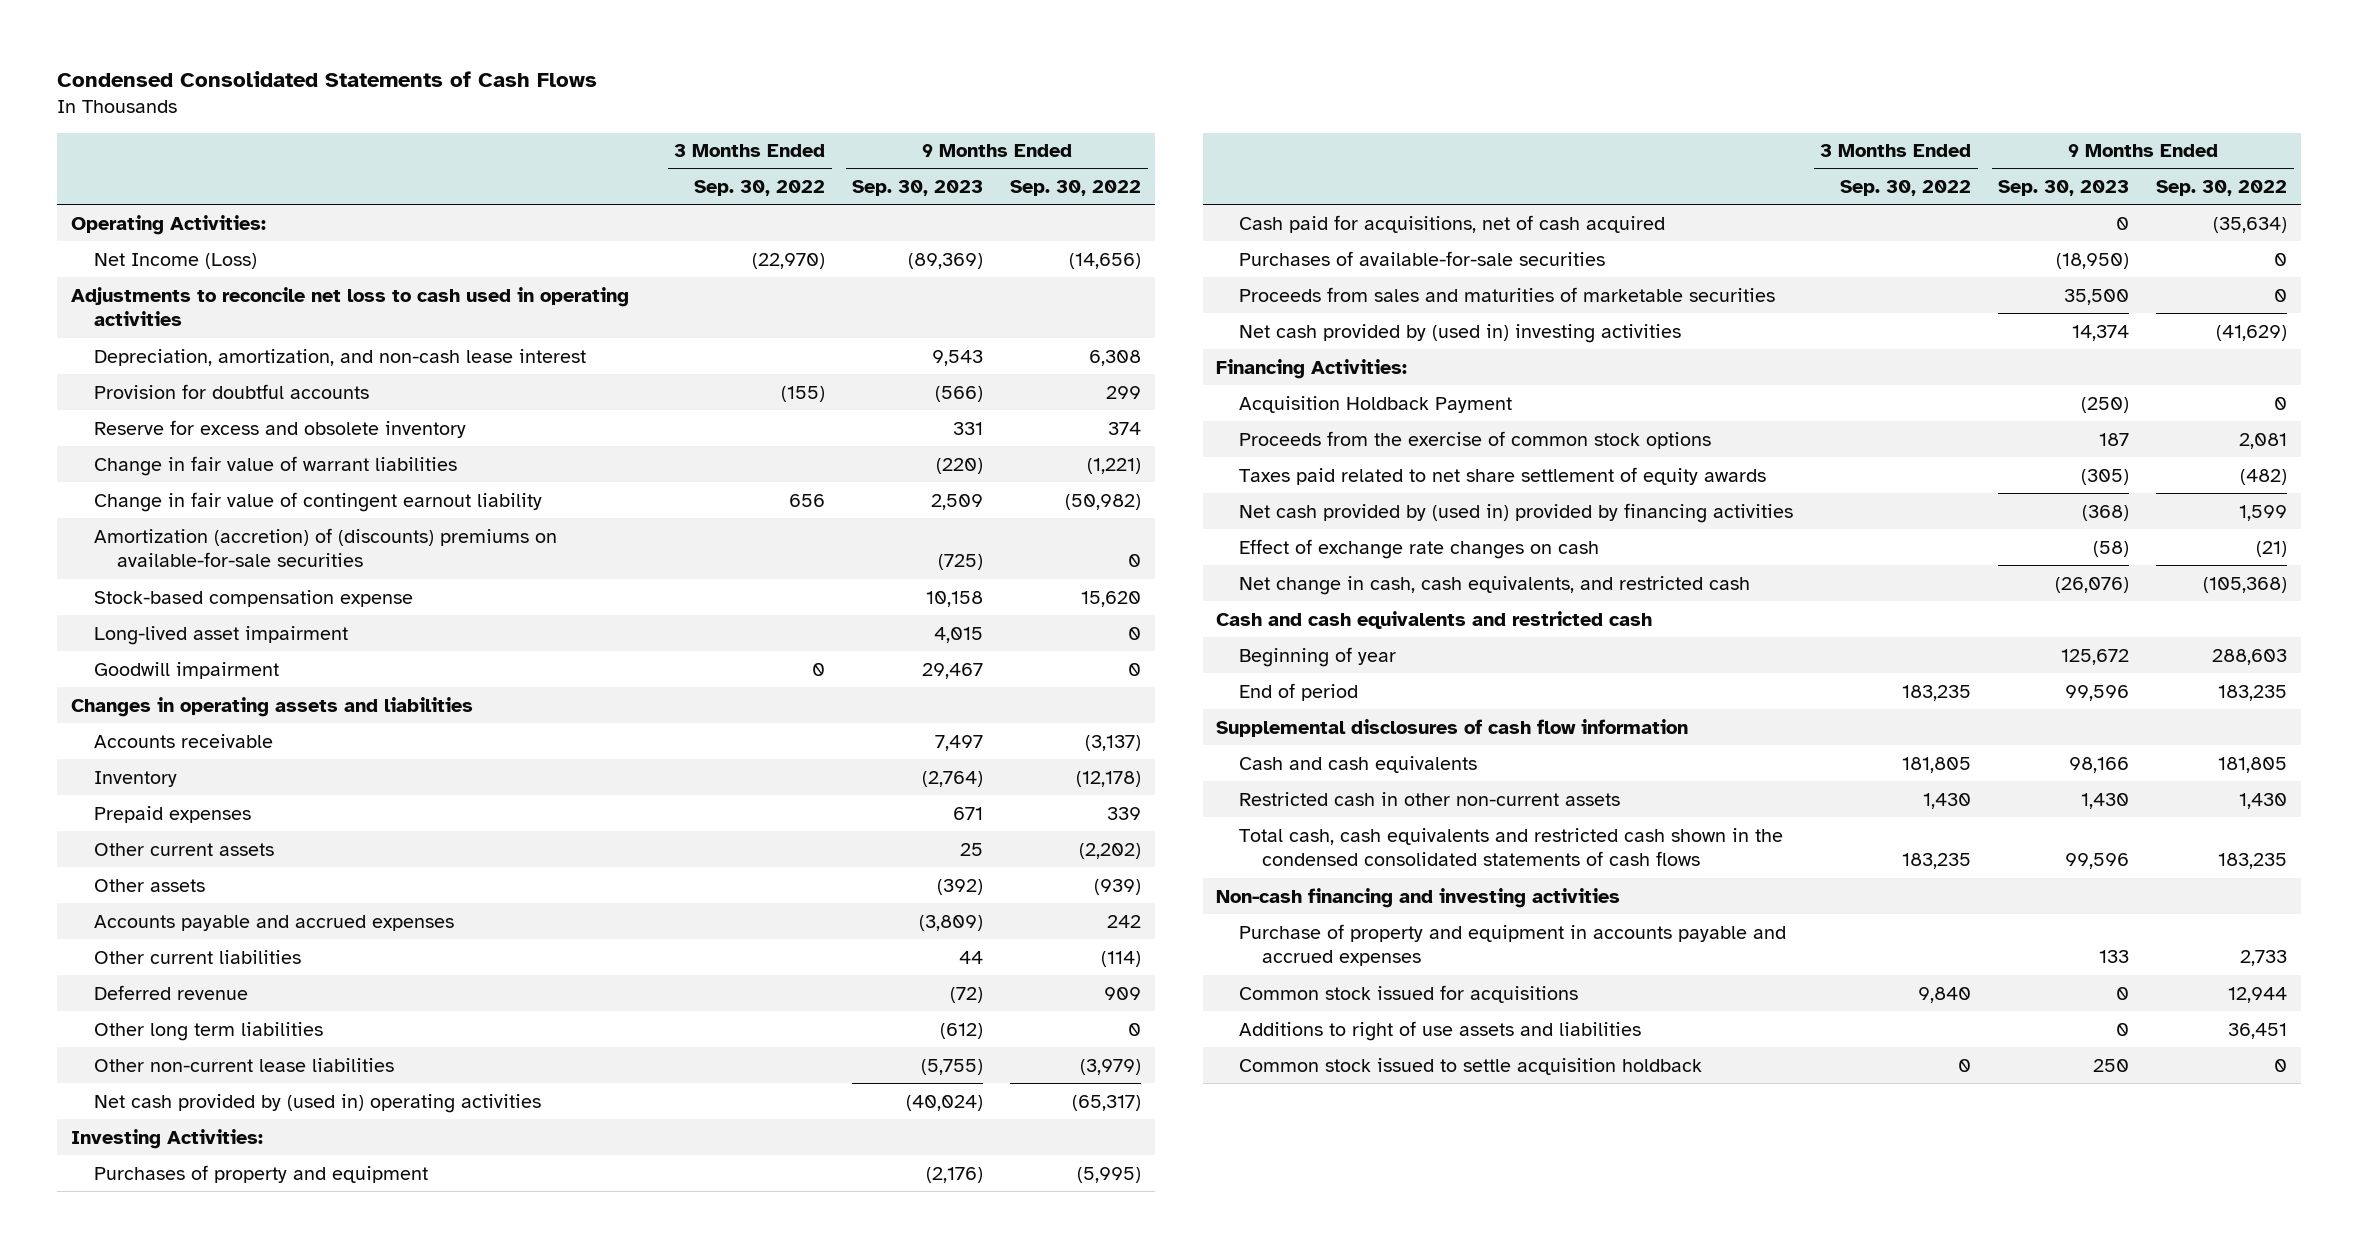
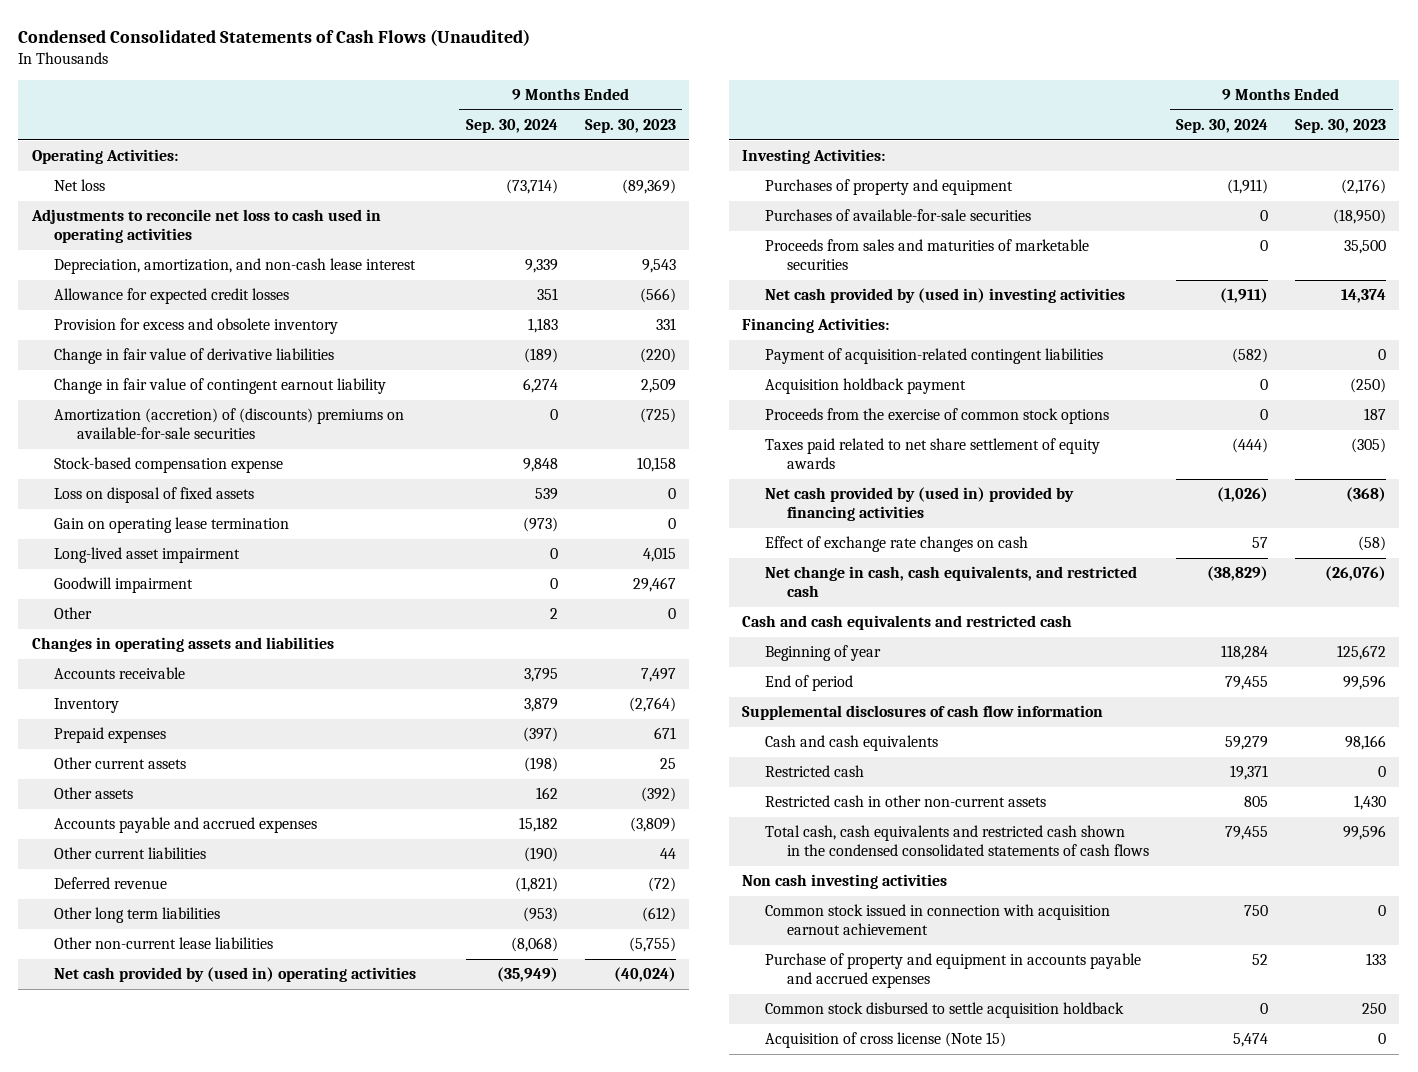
- Condensed Consolidated Statements of Cash Flows
+ Condensed Consolidated Statements of Cash Flows (Unaudited)
- | 3 Months Ended Sep. 30, 2022 | 9 Months Ended Sep. 30, 2023 | 9 Months Ended Sep. 30, 2022
+ | 9 Months Ended Sep. 30, 2024 | 9 Months Ended Sep. 30, 2023
- Net Income (Loss) | (22,970) | (89,369) | (14,656)
+ Net loss | (73,714) | (89,369)
- Provision for doubtful accounts | (155) | (566) | 299
- Reserve for excess and obsolete inventory | | 331 | 374
- Change in fair value of warrant liabilities | | (220) | (1,221)
+ Allowance for expected credit losses | 351 | (566)
+ Provision for excess and obsolete inventory | 1,183 | 331
+ Change in fair value of derivative liabilities | (189) | (220)
+ Loss on disposal of fixed assets | 539 | 0
+ Gain on operating lease termination | (973) | 0
+ Other | 2 | 0
- Cash paid for acquisitions, net of cash acquired | | 0 | (35,634)
- Acquisition Holdback Payment | | (250) | 0
+ Payment of acquisition-related contingent liabilities | (582) | 0
+ Acquisition holdback payment | 0 | (250)
+ Restricted cash | 19,371 | 0
- Non-cash financing and investing activities
+ Non cash investing activities
+ Common stock issued in connection with acquisition earnout achievement | 750 | 0
- Common stock issued for acquisitions | 9,840 | 0 | 12,944
- Additions to right of use assets and liabilities | | 0 | 36,451
- Common stock issued to settle acquisition holdback | 0 | 250 | 0
+ Common stock disbursed to settle acquisition holdback | 0 | 250
+ Acquisition of cross license (Note 15) | 5,474 | 0

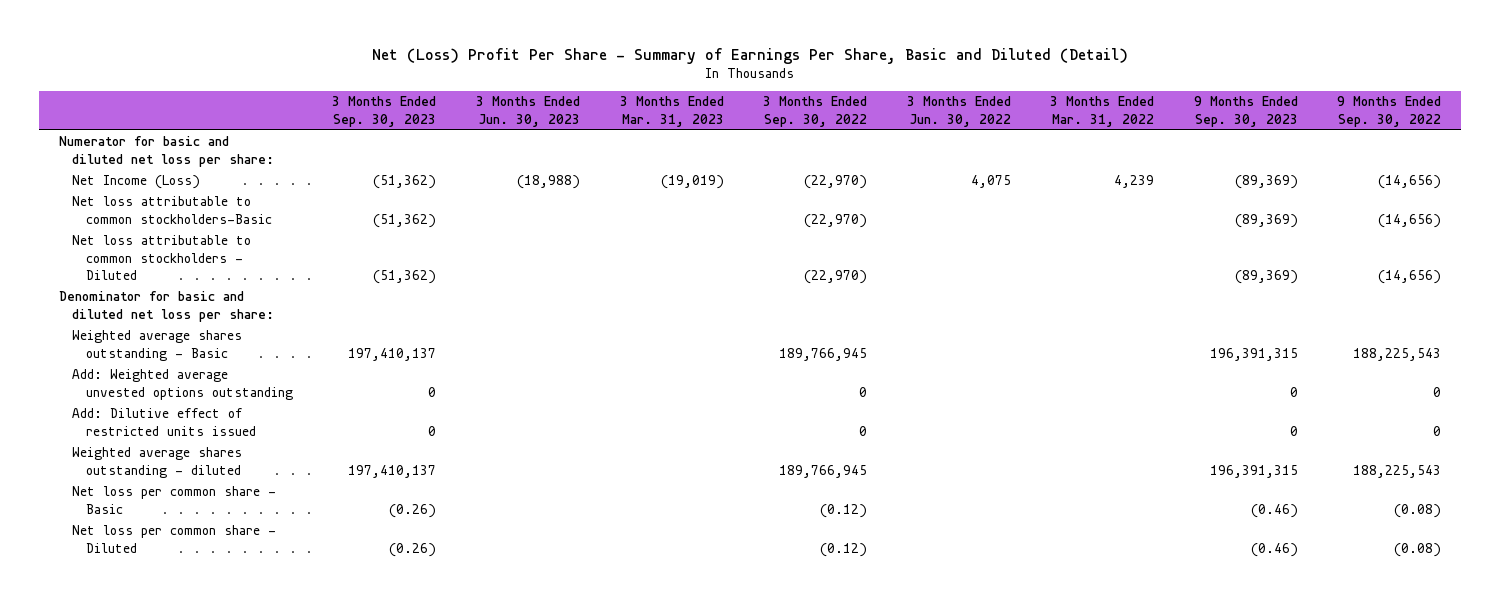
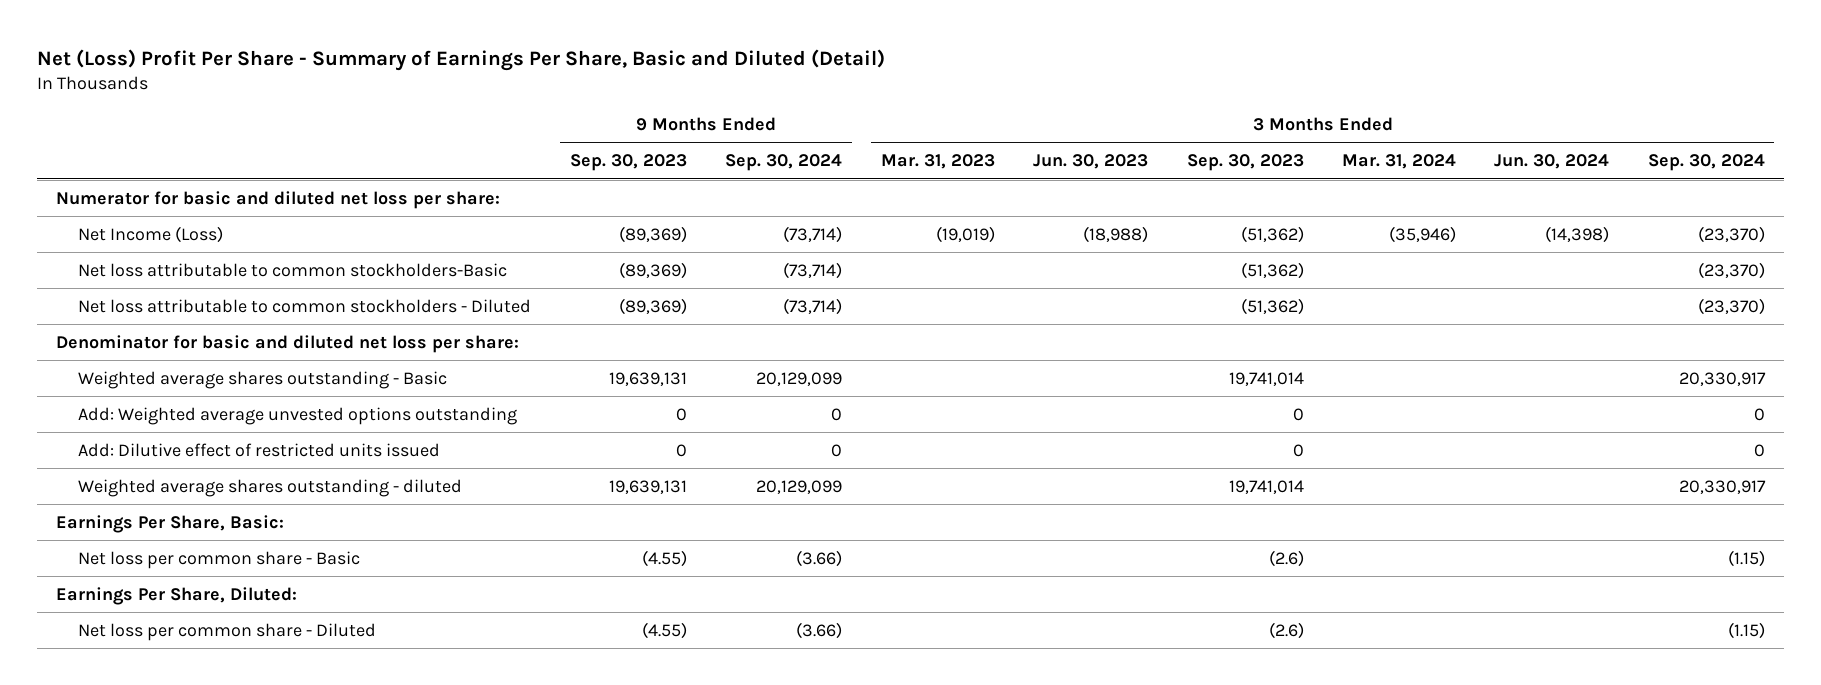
- | 3 Months Ended Sep. 30, 2023 | 3 Months Ended Jun. 30, 2023 | 3 Months Ended Mar. 31, 2023 | 3 Months Ended Sep. 30, 2022 | 3 Months Ended Jun. 30, 2022 | 3 Months Ended Mar. 31, 2022 | 9 Months Ended Sep. 30, 2023 | 9 Months Ended Sep. 30, 2022
+ | 9 Months Ended Sep. 30, 2023 | 9 Months Ended Sep. 30, 2024 | 3 Months Ended Mar. 31, 2023 | 3 Months Ended Jun. 30, 2023 | 3 Months Ended Sep. 30, 2023 | 3 Months Ended Mar. 31, 2024 | 3 Months Ended Jun. 30, 2024 | 3 Months Ended Sep. 30, 2024
- Weighted average shares outstanding - Basic | 197,410,137 | | | 189,766,945 | | | 196,391,315 | 188,225,543
+ Weighted average shares outstanding - Basic | 19,639,131 | 20,129,099 | | | 19,741,014 | | | 20,330,917
- Weighted average shares outstanding - diluted | 197,410,137 | | | 189,766,945 | | | 196,391,315 | 188,225,543
- Net loss per common share - Basic | (0.26) | | | (0.12) | | | (0.46) | (0.08)
- Net loss per common share - Diluted | (0.26) | | | (0.12) | | | (0.46) | (0.08)
+ Weighted average shares outstanding - diluted | 19,639,131 | 20,129,099 | | | 19,741,014 | | | 20,330,917
+ Earnings Per Share, Basic:
+ Net loss per common share - Basic | (4.55) | (3.66) | | | (2.6) | | | (1.15)
+ Earnings Per Share, Diluted:
+ Net loss per common share - Diluted | (4.55) | (3.66) | | | (2.6) | | | (1.15)

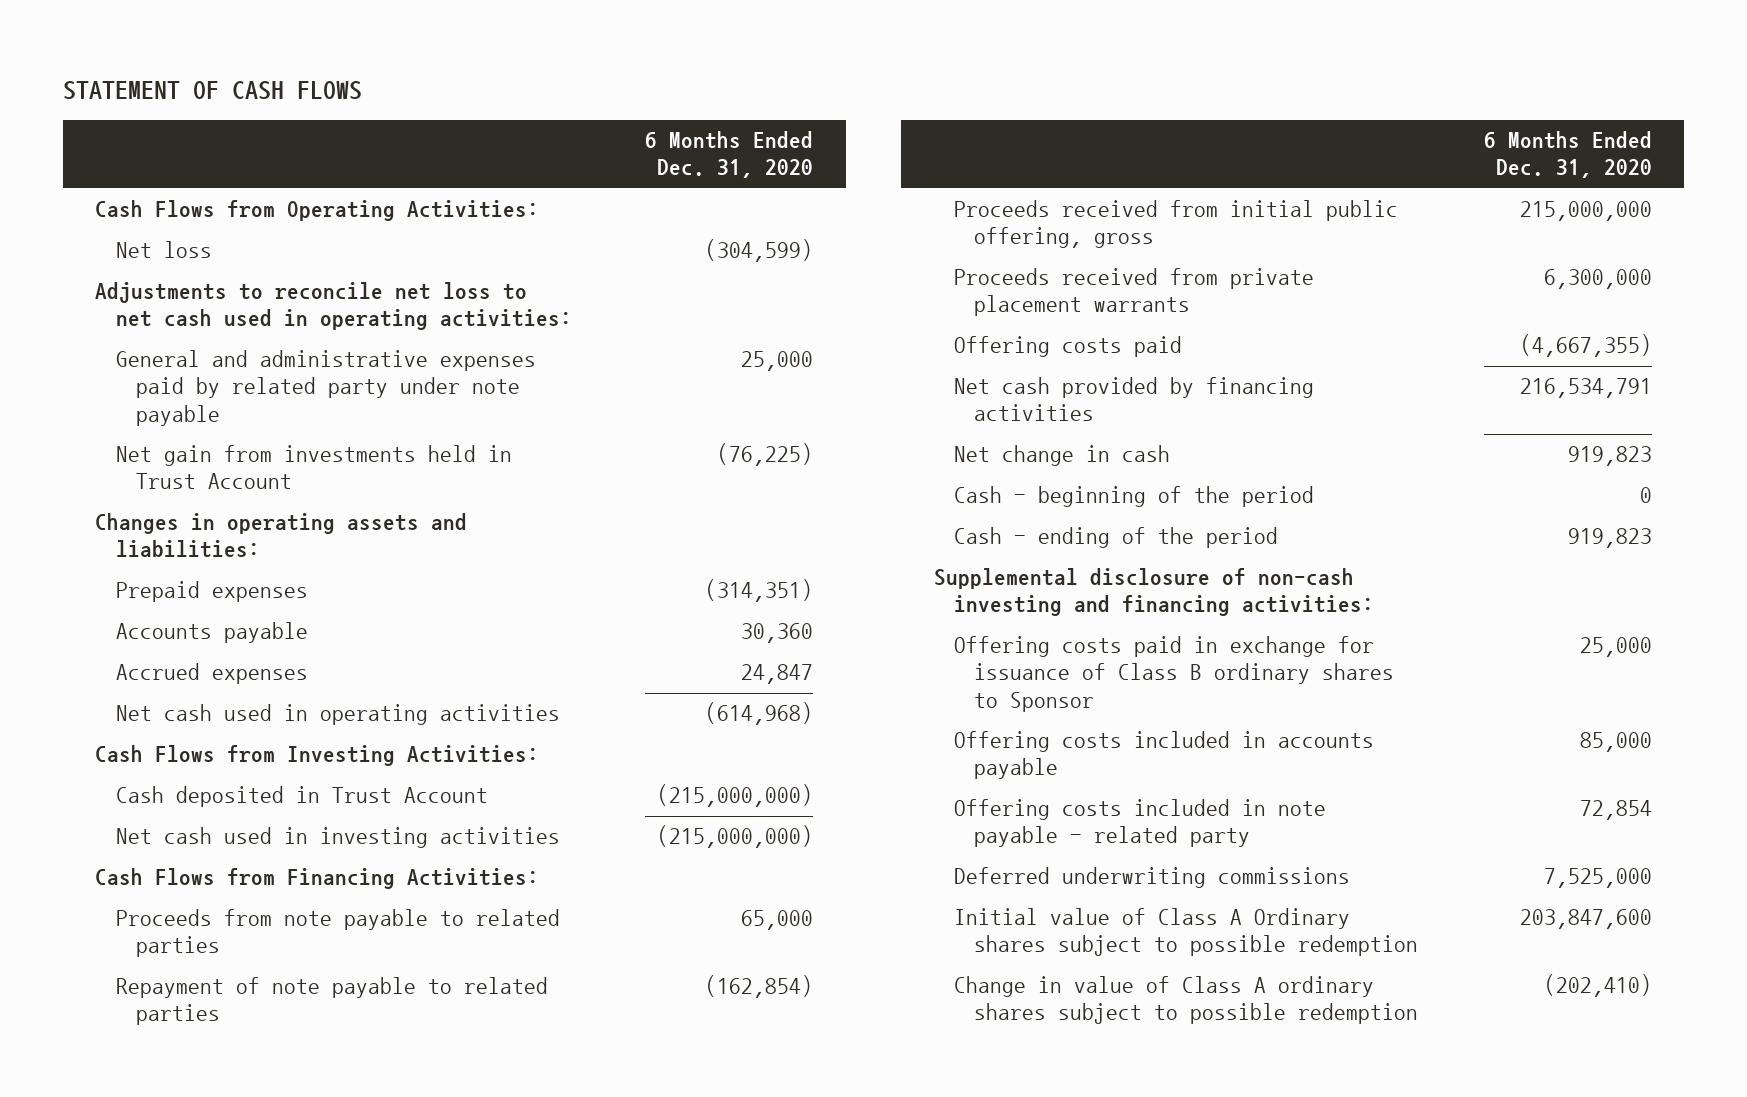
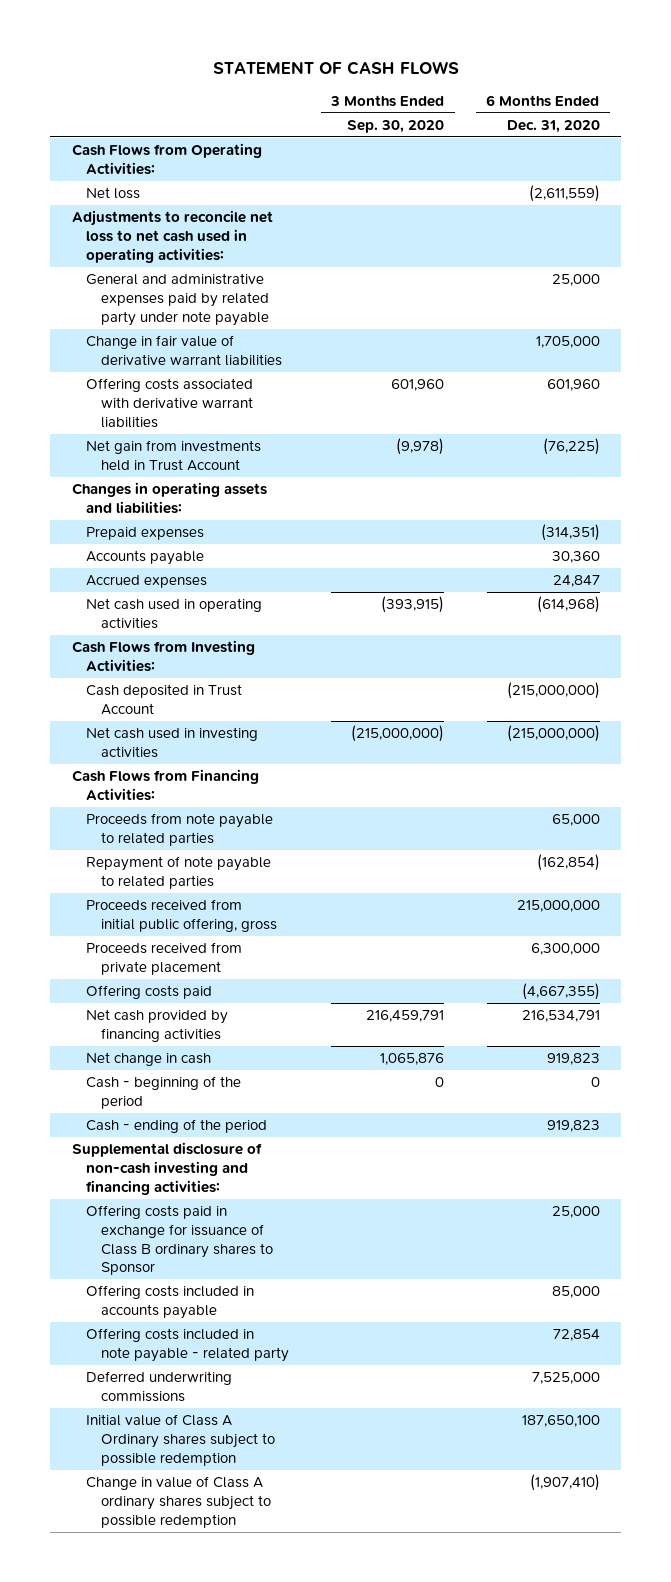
- | 6 Months Ended Dec. 31, 2020
+ | 3 Months Ended Sep. 30, 2020 | 6 Months Ended Dec. 31, 2020
- Net loss | (304,599)
+ Net loss | | (2,611,559)
+ Change in fair value of derivative warrant liabilities | | 1,705,000
+ Offering costs associated with derivative warrant liabilities | 601,960 | 601,960
- Proceeds received from private placement warrants | 6,300,000
+ Proceeds received from private placement | | 6,300,000
- Initial value of Class A Ordinary shares subject to possible redemption | 203,847,600
- Change in value of Class A ordinary shares subject to possible redemption | (202,410)
+ Initial value of Class A Ordinary shares subject to possible redemption | | 187,650,100
+ Change in value of Class A ordinary shares subject to possible redemption | | (1,907,410)

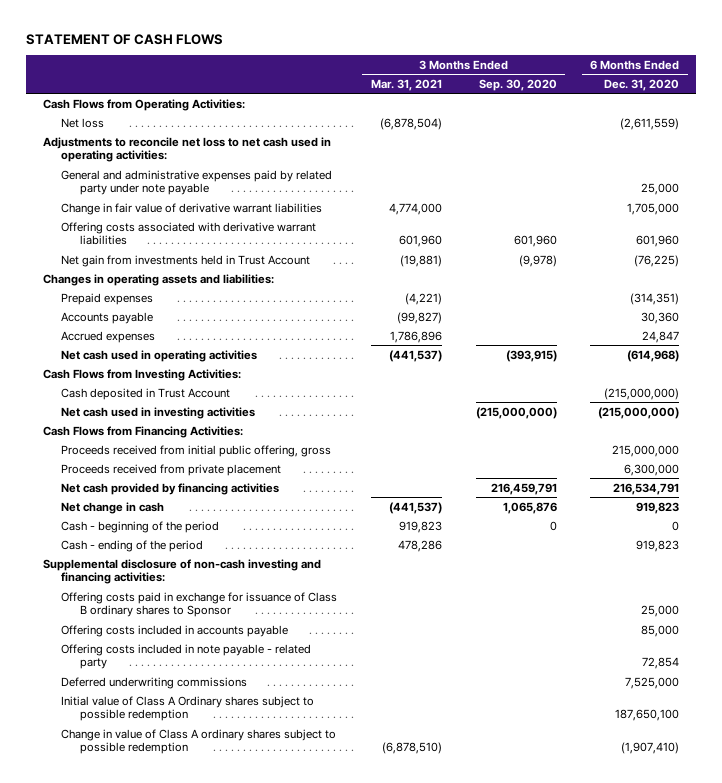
- | 3 Months Ended Sep. 30, 2020 | 6 Months Ended Dec. 31, 2020
+ | 3 Months Ended Mar. 31, 2021 | 3 Months Ended Sep. 30, 2020 | 6 Months Ended Dec. 31, 2020
- Proceeds from note payable to related parties | | 65,000
- Repayment of note payable to related parties | | (162,854)
- Offering costs paid | | (4,667,355)

